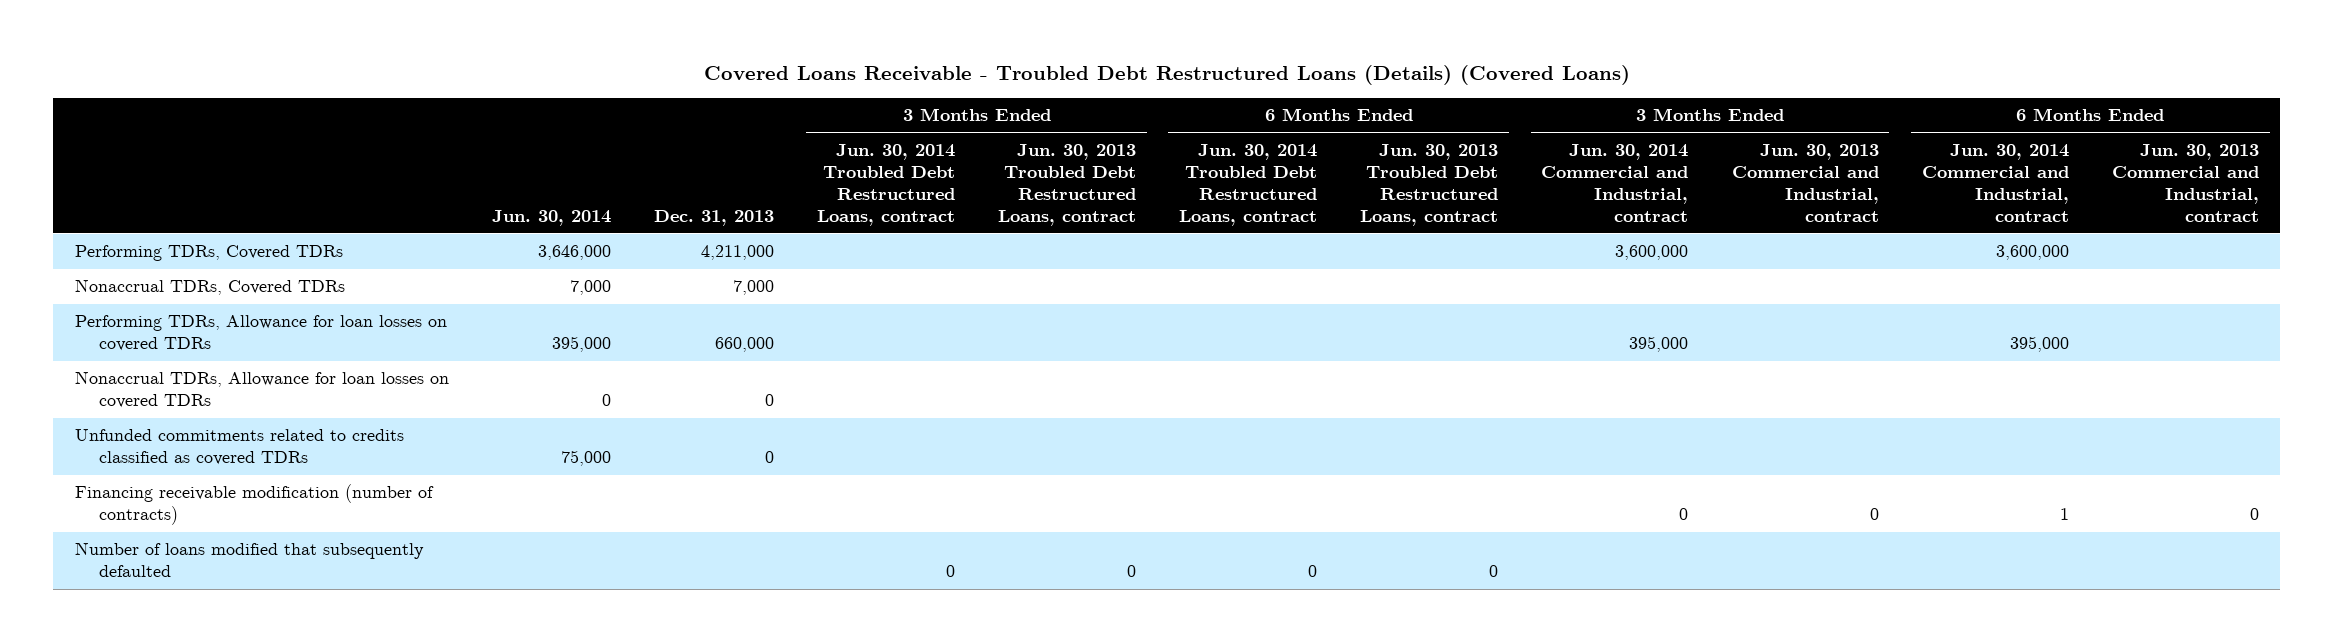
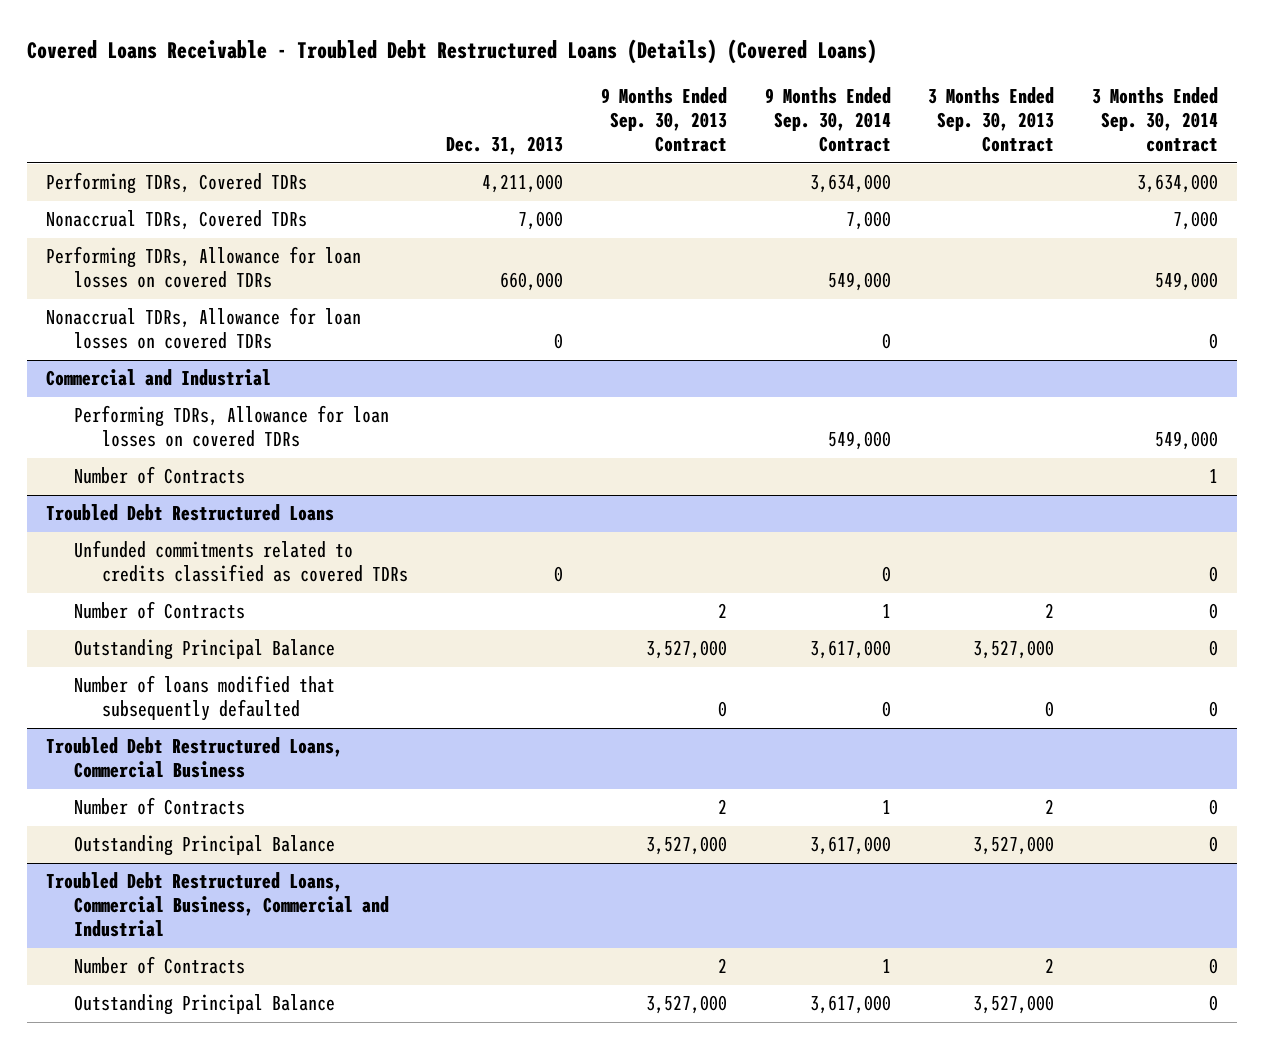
- | Jun. 30, 2014 | Dec. 31, 2013 | 3 Months Ended Jun. 30, 2014 Troubled Debt Restructured Loans, contract | 3 Months Ended Jun. 30, 2013 Troubled Debt Restructured Loans, contract | 6 Months Ended Jun. 30, 2014 Troubled Debt Restructured Loans, contract | 6 Months Ended Jun. 30, 2013 Troubled Debt Restructured Loans, contract | 3 Months Ended Jun. 30, 2014 Commercial and Industrial, contract | 3 Months Ended Jun. 30, 2013 Commercial and Industrial, contract | 6 Months Ended Jun. 30, 2014 Commercial and Industrial, contract | 6 Months Ended Jun. 30, 2013 Commercial and Industrial, contract
+ | Dec. 31, 2013 | 9 Months Ended Sep. 30, 2013 Contract | 9 Months Ended Sep. 30, 2014 Contract | 3 Months Ended Sep. 30, 2013 Contract | 3 Months Ended Sep. 30, 2014 contract
- Unfunded commitments related to credits classified as covered TDRs | 75,000 | 0 | | | | | | | |
- Financing receivable modification (number of contracts) | | | | | | | 0 | 0 | 1 | 0
- Number of loans modified that subsequently defaulted | | | 0 | 0 | 0 | 0 | | | |
+ Commercial and Industrial
+ Performing TDRs, Allowance for loan losses on covered TDRs | | | 549,000 | | 549,000
+ Number of Contracts | | | | | 1
+ Troubled Debt Restructured Loans
+ Unfunded commitments related to credits classified as covered TDRs | 0 | | 0 | | 0
+ Number of Contracts | | 2 | 1 | 2 | 0
+ Outstanding Principal Balance | | 3,527,000 | 3,617,000 | 3,527,000 | 0
+ Number of loans modified that subsequently defaulted | | 0 | 0 | 0 | 0
+ Troubled Debt Restructured Loans, Commercial Business
+ Number of Contracts | | 2 | 1 | 2 | 0
+ Outstanding Principal Balance | | 3,527,000 | 3,617,000 | 3,527,000 | 0
+ Troubled Debt Restructured Loans, Commercial Business, Commercial and Industrial
+ Number of Contracts | | 2 | 1 | 2 | 0
+ Outstanding Principal Balance | | 3,527,000 | 3,617,000 | 3,527,000 | 0

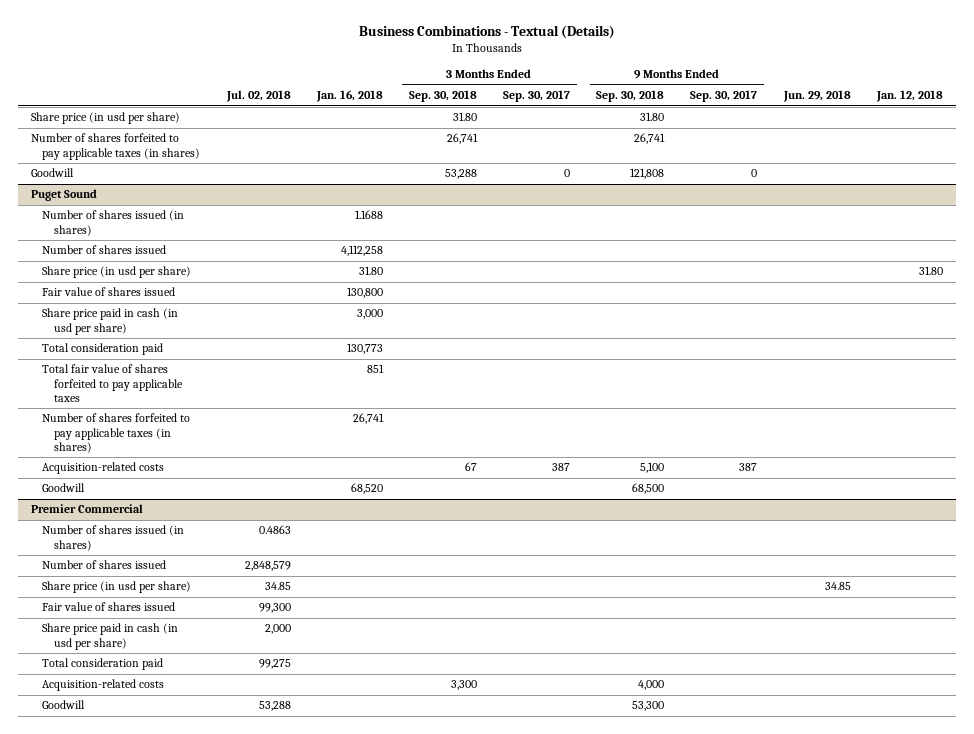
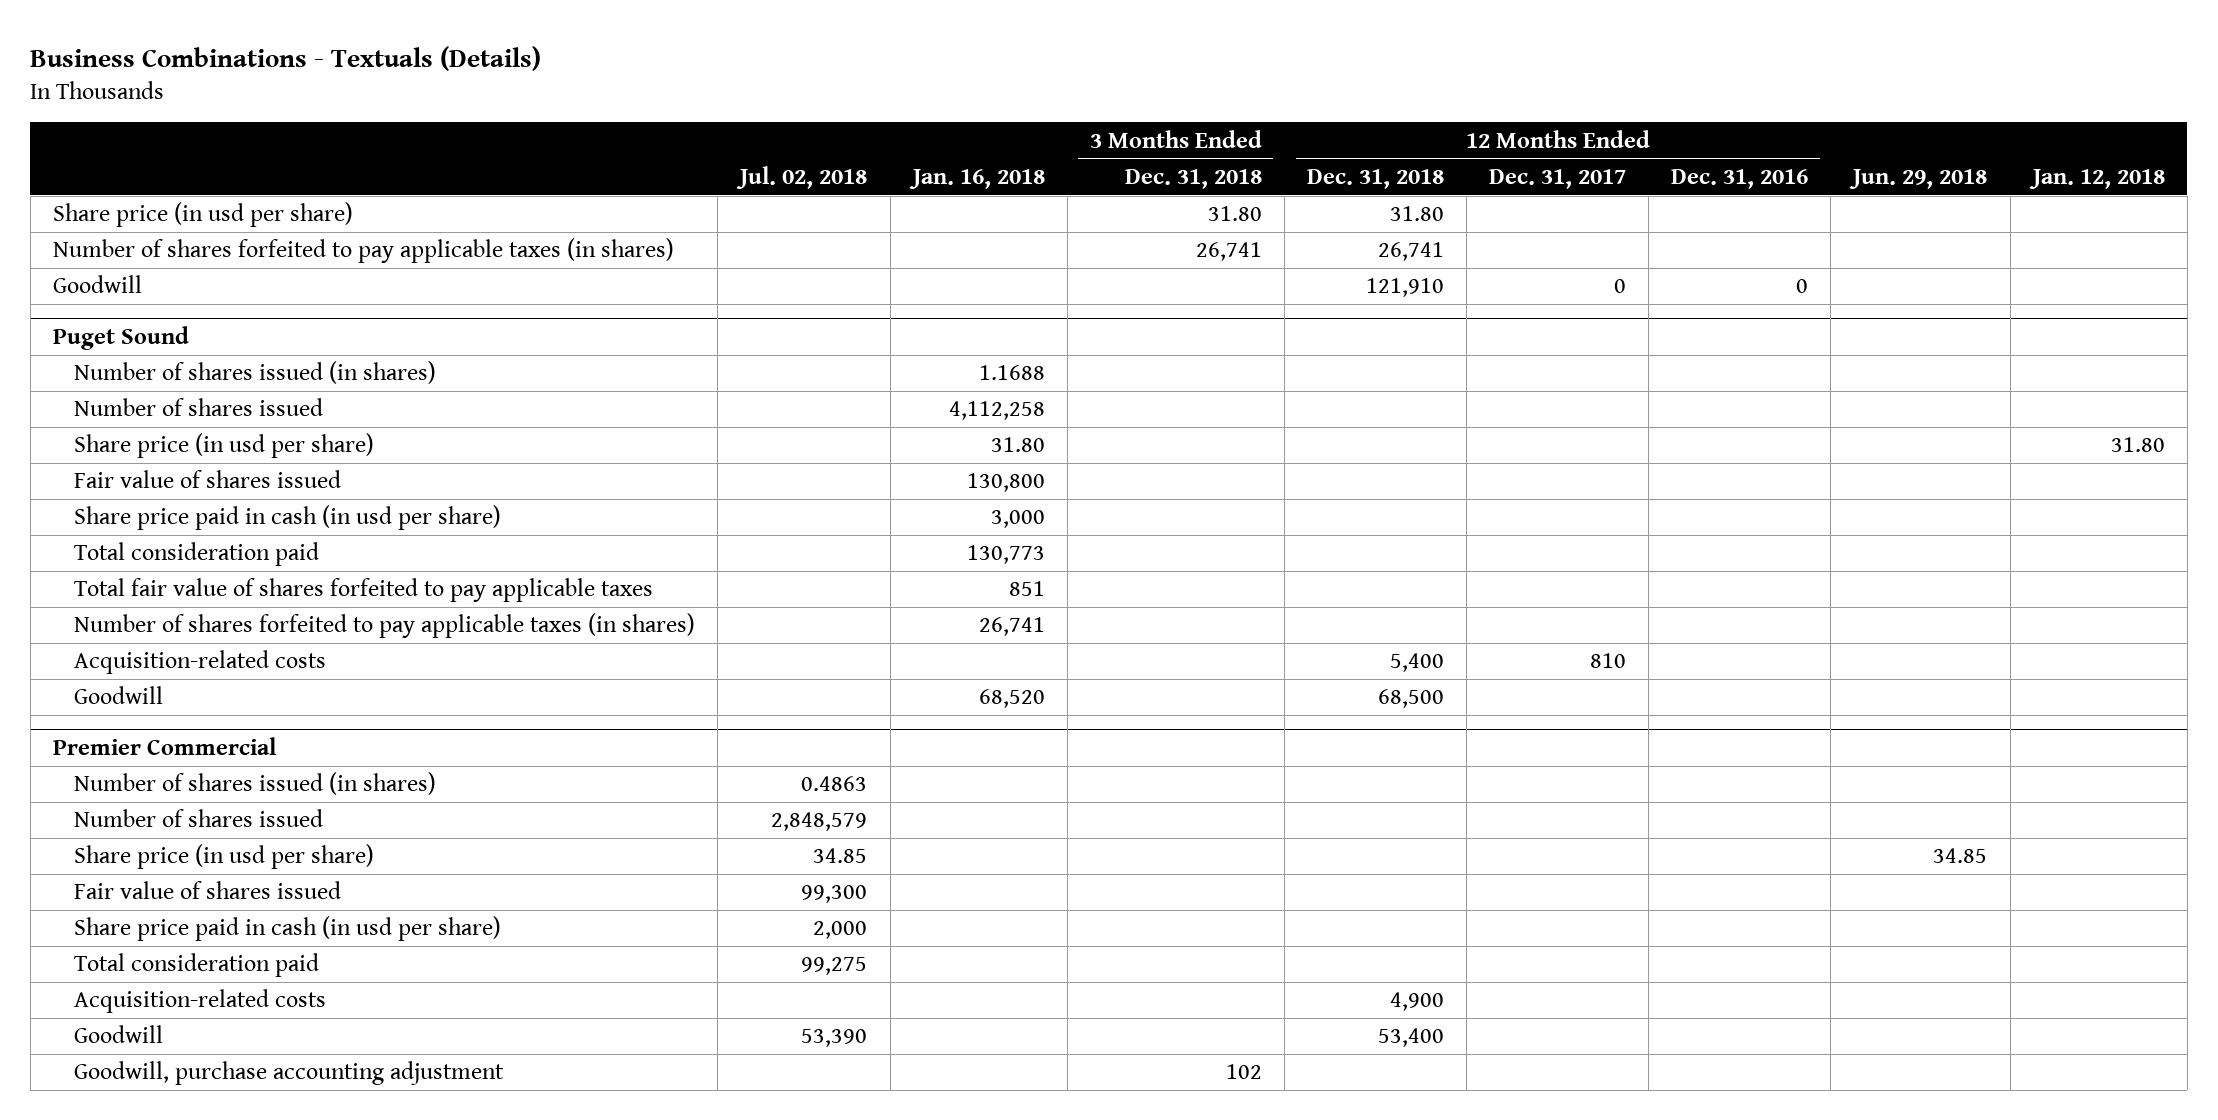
- Business Combinations - Textual (Details)
+ Business Combinations - Textuals (Details)
- | Jul. 02, 2018 | Jan. 16, 2018 | 3 Months Ended Sep. 30, 2018 | 3 Months Ended Sep. 30, 2017 | 9 Months Ended Sep. 30, 2018 | 9 Months Ended Sep. 30, 2017 | Jun. 29, 2018 | Jan. 12, 2018
+ | Jul. 02, 2018 | Jan. 16, 2018 | 3 Months Ended Dec. 31, 2018 | 12 Months Ended Dec. 31, 2018 | 12 Months Ended Dec. 31, 2017 | 12 Months Ended Dec. 31, 2016 | Jun. 29, 2018 | Jan. 12, 2018
@ Premier Commercial
- Goodwill | 53,288 | | | | 53,300 | | |
+ Goodwill | 53,390 | | | 53,400 | | | |
+ Goodwill, purchase accounting adjustment | | | 102 | | | | |

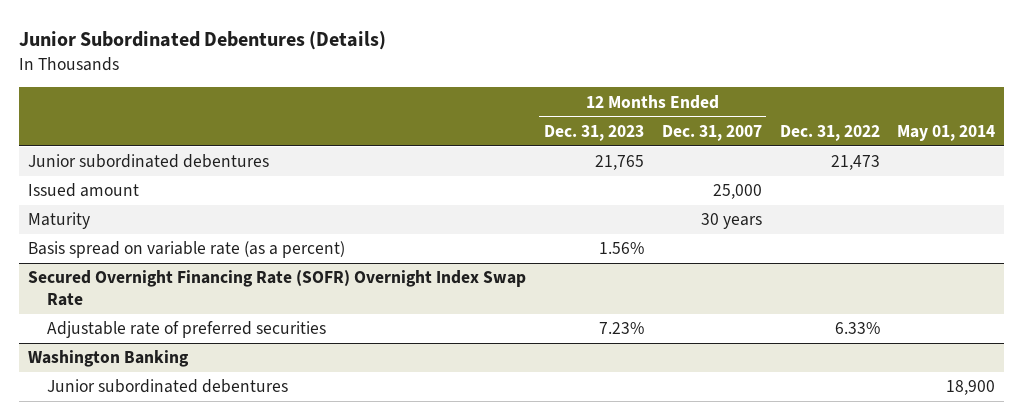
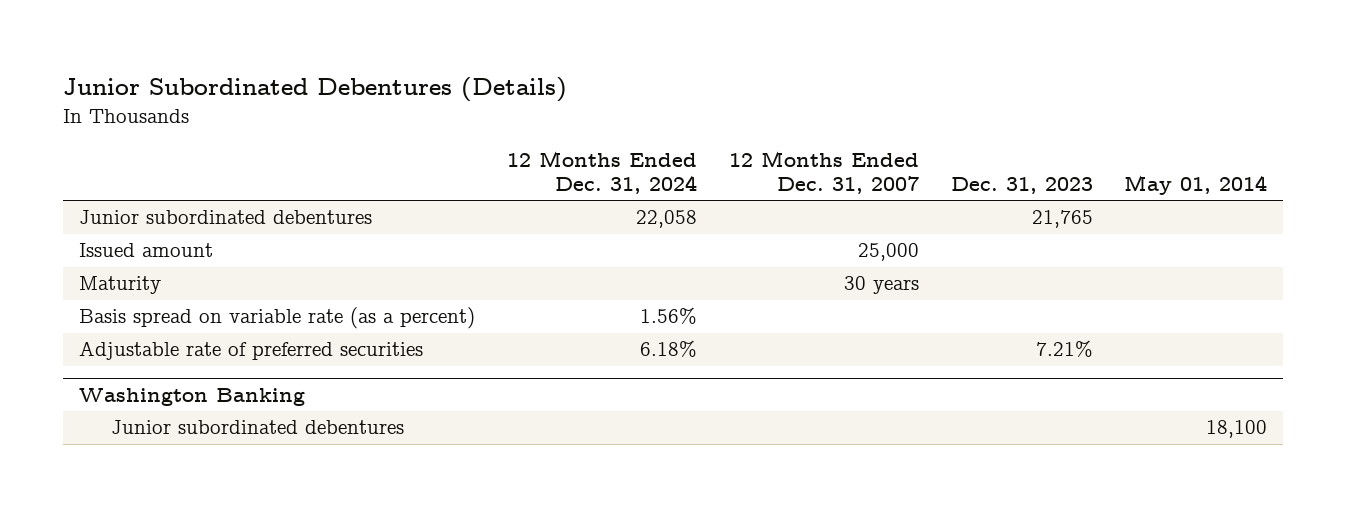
- | 12 Months Ended Dec. 31, 2023 | 12 Months Ended Dec. 31, 2007 | Dec. 31, 2022 | May 01, 2014
+ | 12 Months Ended Dec. 31, 2024 | 12 Months Ended Dec. 31, 2007 | Dec. 31, 2023 | May 01, 2014
- Secured Overnight Financing Rate (SOFR) Overnight Index Swap Rate
- Adjustable rate of preferred securities | 7.23% | | 6.33% |
+ Adjustable rate of preferred securities | 6.18% | | 7.21% |
@ Washington Banking
- Junior subordinated debentures | | | | 18,900
+ Junior subordinated debentures | | | | 18,100

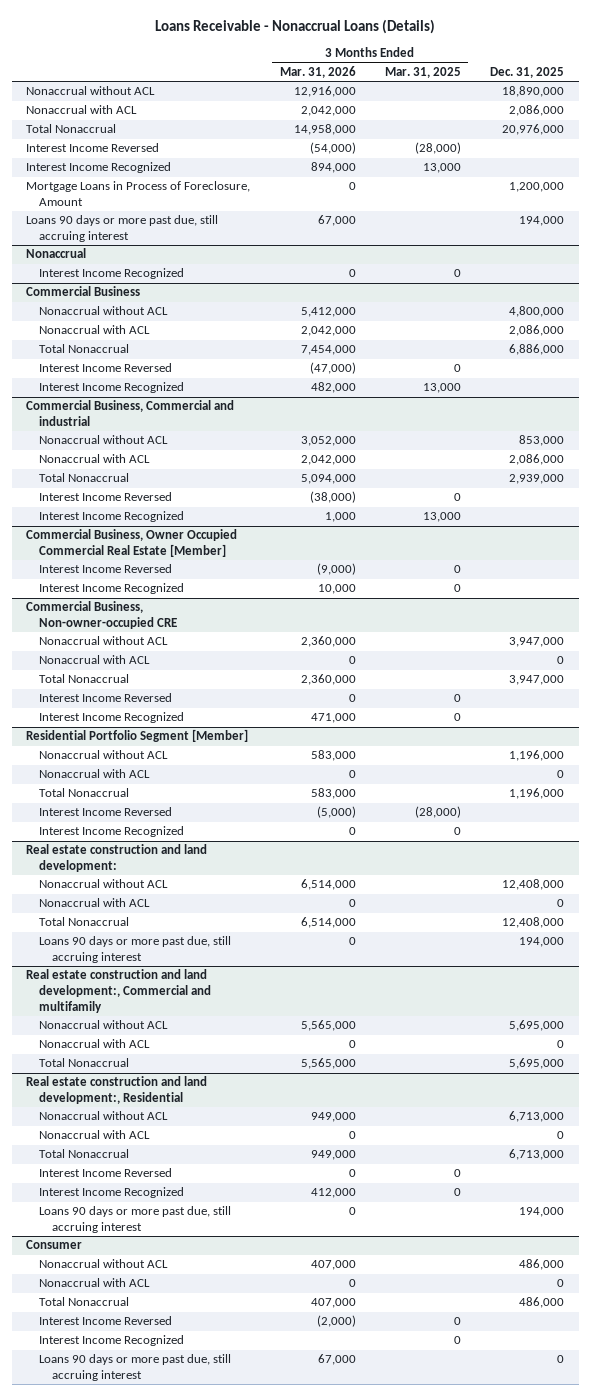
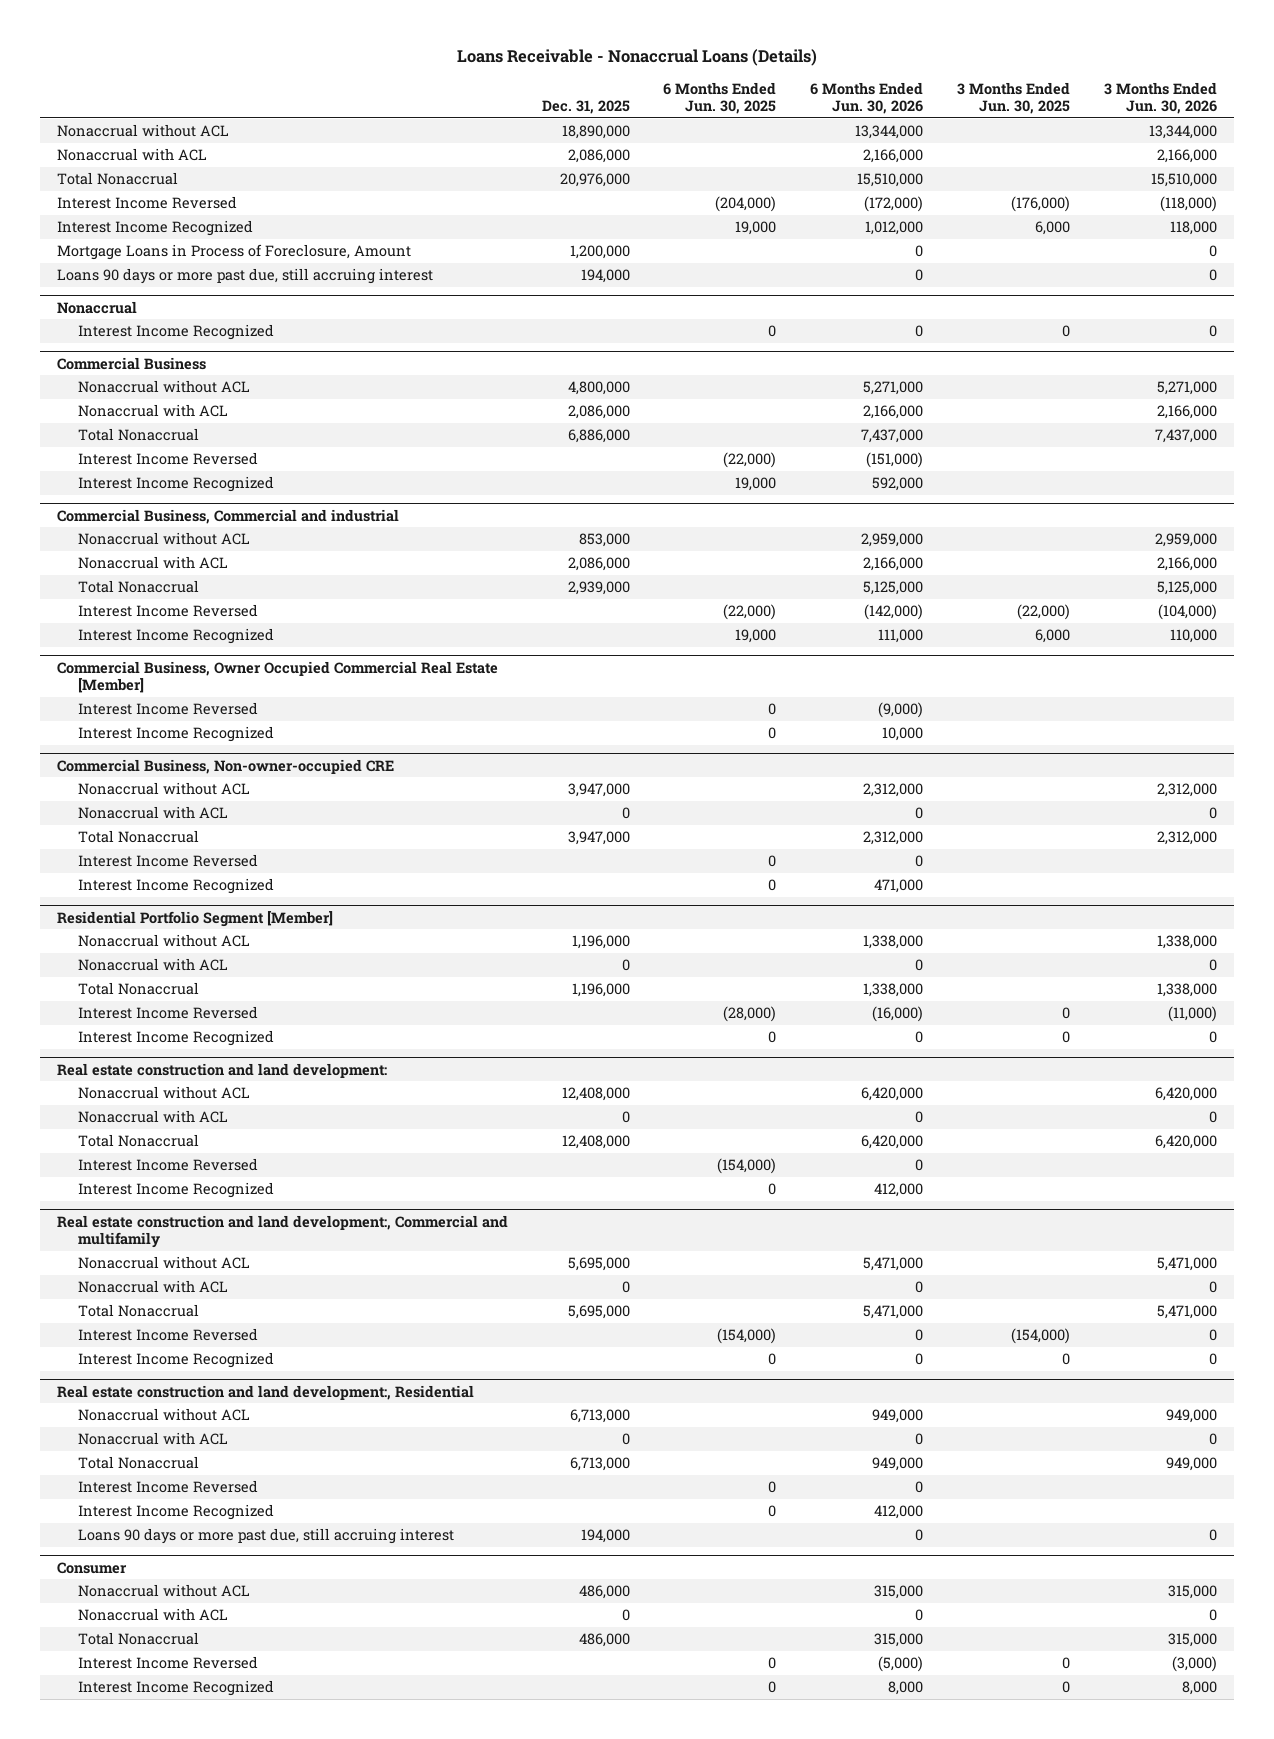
- | 3 Months Ended Mar. 31, 2026 | 3 Months Ended Mar. 31, 2025 | Dec. 31, 2025
+ | Dec. 31, 2025 | 6 Months Ended Jun. 30, 2025 | 6 Months Ended Jun. 30, 2026 | 3 Months Ended Jun. 30, 2025 | 3 Months Ended Jun. 30, 2026
@ Real estate construction and land development:
- Loans 90 days or more past due, still accruing interest | 0 | | 194,000
+ Interest Income Reversed | | (154,000) | 0 | |
+ Interest Income Recognized | | 0 | 412,000 | |
@ Real estate construction and land development:, Commercial and multifamily
+ Interest Income Reversed | | (154,000) | 0 | (154,000) | 0
+ Interest Income Recognized | | 0 | 0 | 0 | 0
@ Consumer
- Loans 90 days or more past due, still accruing interest | 67,000 | | 0

